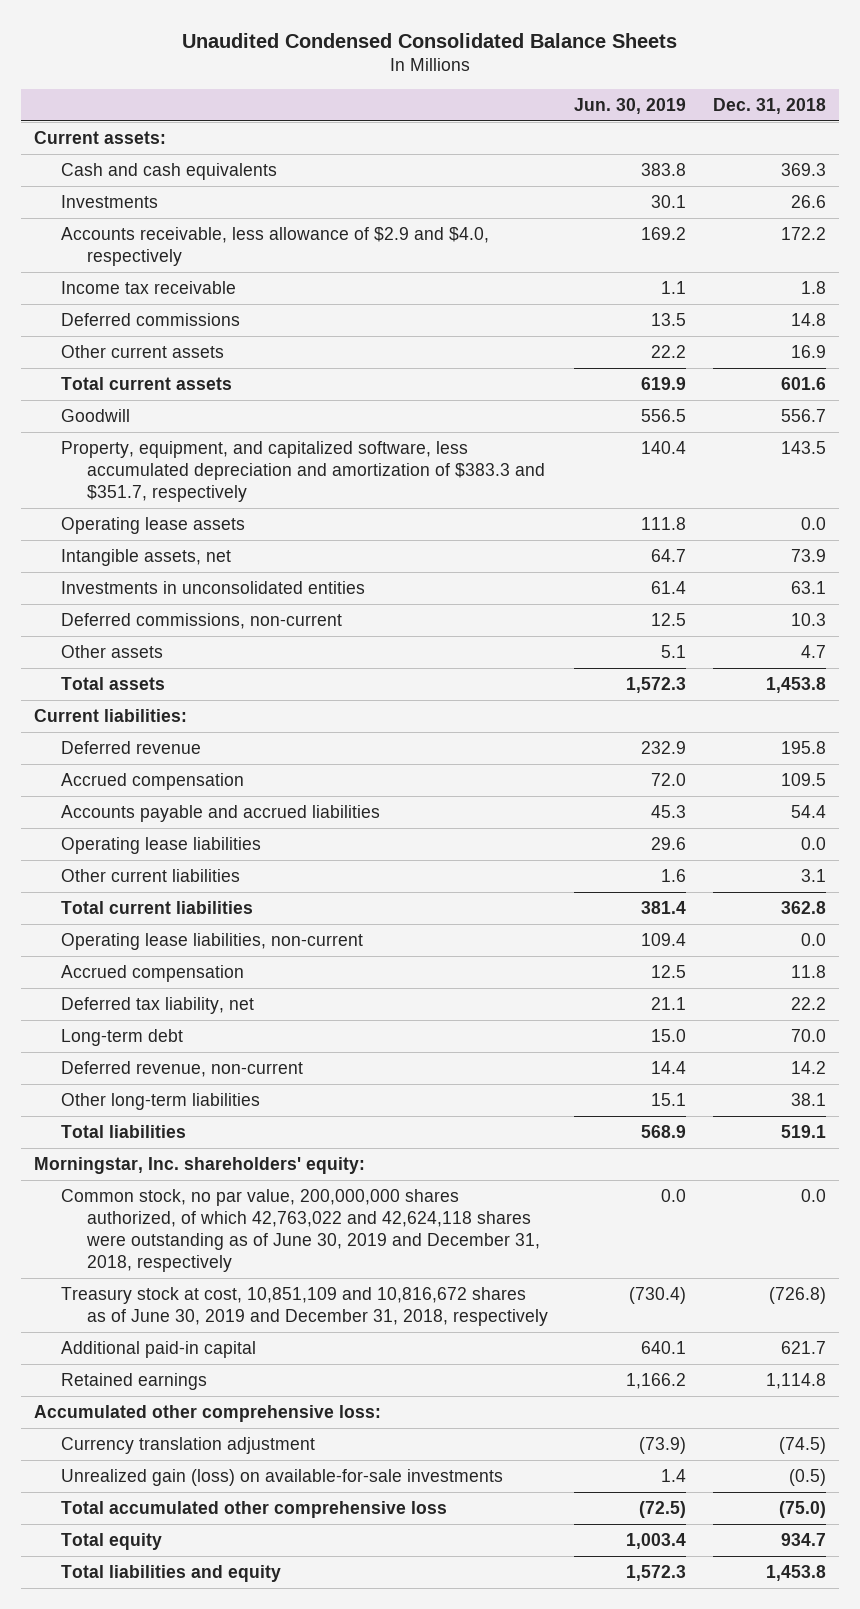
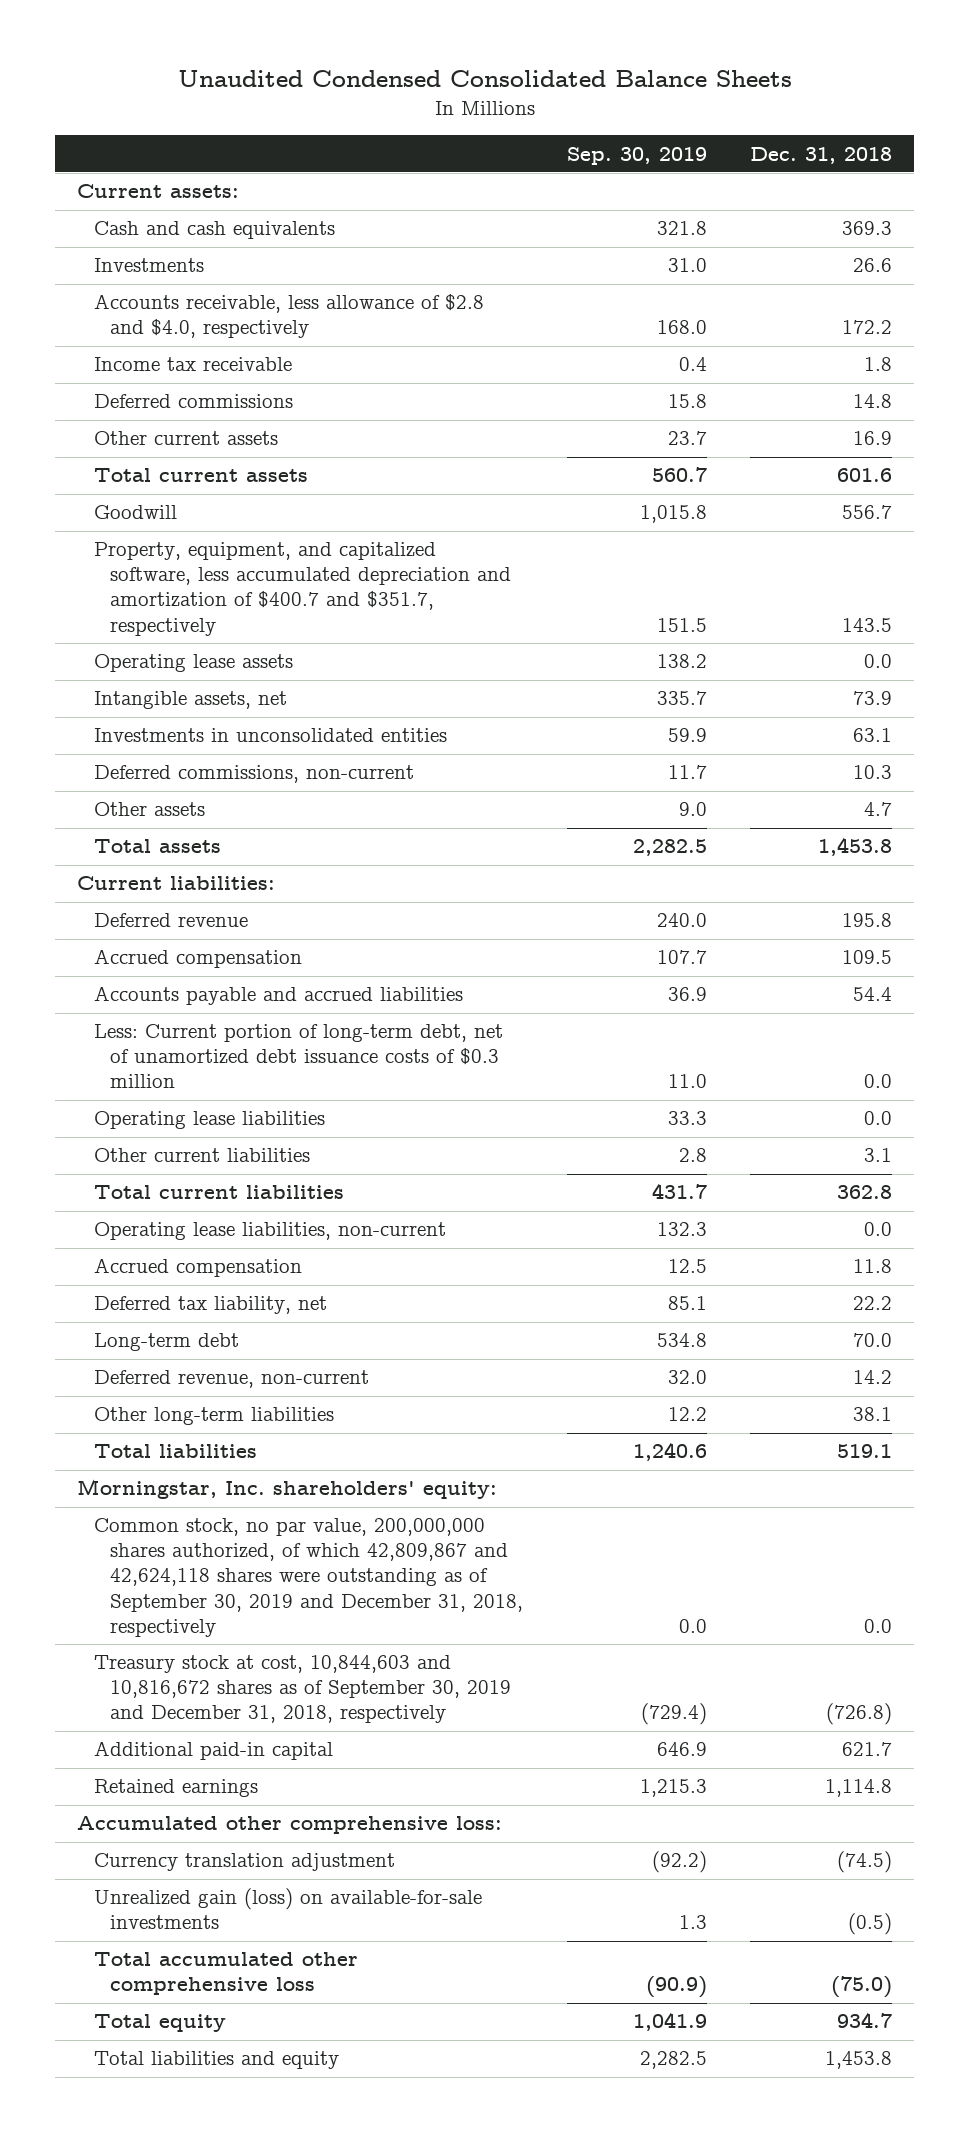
- | Jun. 30, 2019 | Dec. 31, 2018
+ | Sep. 30, 2019 | Dec. 31, 2018
- Accounts receivable, less allowance of $2.9 and $4.0, respectively | 169.2 | 172.2
+ Accounts receivable, less allowance of $2.8 and $4.0, respectively | 168.0 | 172.2
- Property, equipment, and capitalized software, less accumulated depreciation and amortization of $383.3 and $351.7, respectively | 140.4 | 143.5
+ Property, equipment, and capitalized software, less accumulated depreciation and amortization of $400.7 and $351.7, respectively | 151.5 | 143.5
+ Less: Current portion of long-term debt, net of unamortized debt issuance costs of $0.3 million | 11.0 | 0.0
- Common stock, no par value, 200,000,000 shares authorized, of which 42,763,022 and 42,624,118 shares were outstanding as of June 30, 2019 and December 31, 2018, respectively | 0.0 | 0.0
- Treasury stock at cost, 10,851,109 and 10,816,672 shares as of June 30, 2019 and December 31, 2018, respectively | (730.4) | (726.8)
+ Common stock, no par value, 200,000,000 shares authorized, of which 42,809,867 and 42,624,118 shares were outstanding as of September 30, 2019 and December 31, 2018, respectively | 0.0 | 0.0
+ Treasury stock at cost, 10,844,603 and 10,816,672 shares as of September 30, 2019 and December 31, 2018, respectively | (729.4) | (726.8)

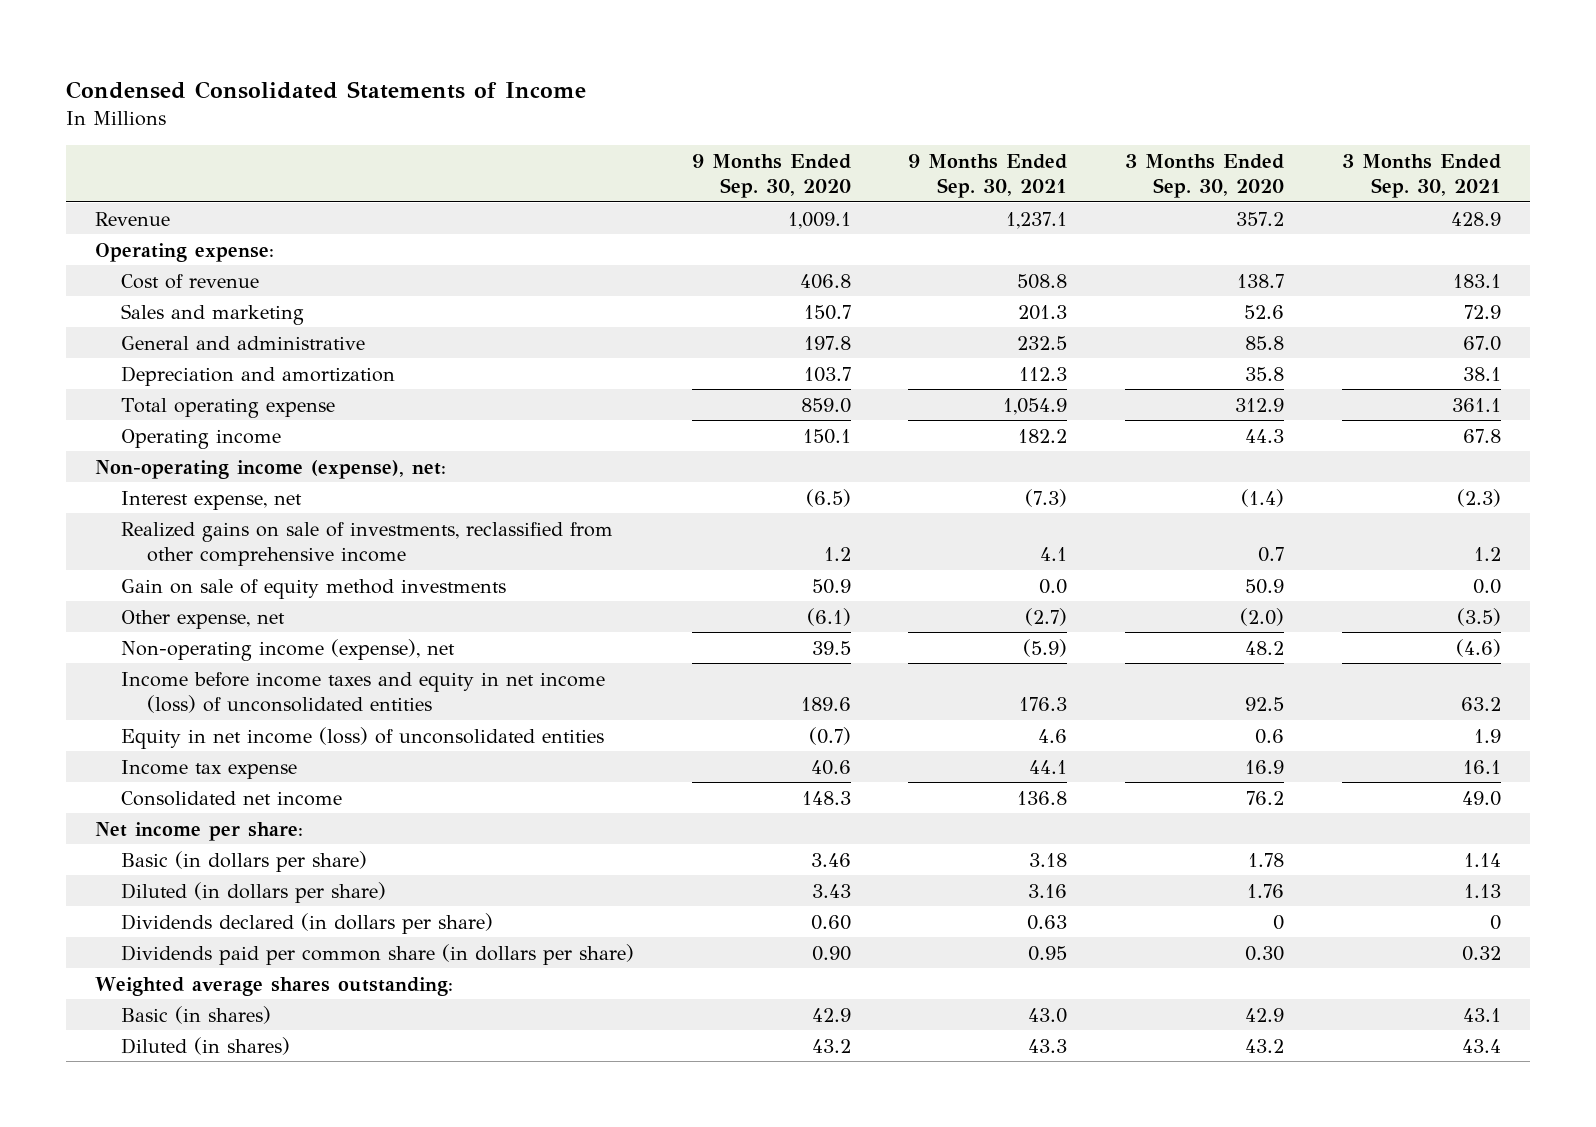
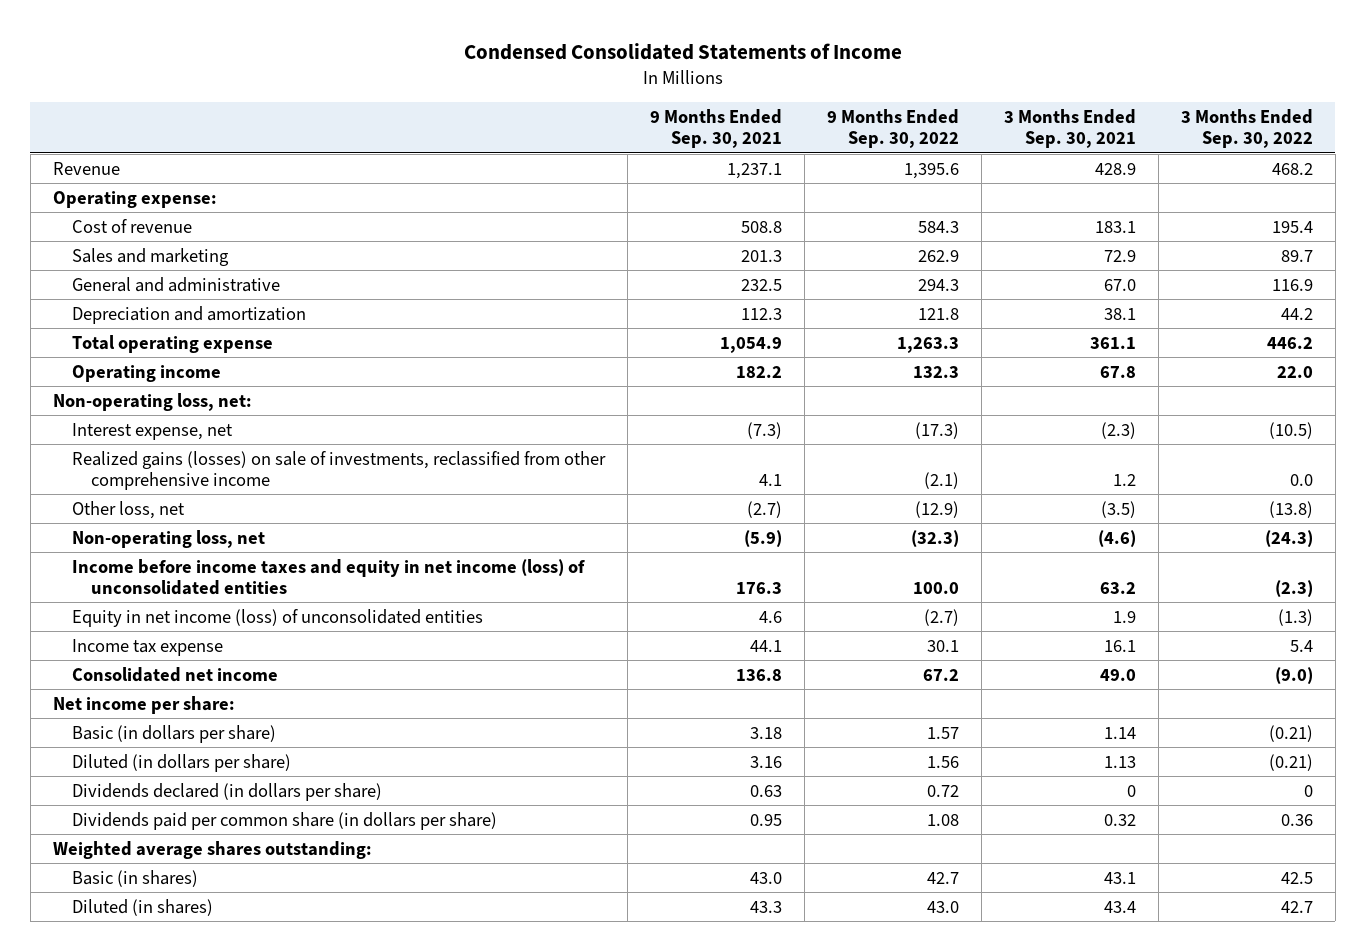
- | 9 Months Ended Sep. 30, 2020 | 9 Months Ended Sep. 30, 2021 | 3 Months Ended Sep. 30, 2020 | 3 Months Ended Sep. 30, 2021
+ | 9 Months Ended Sep. 30, 2021 | 9 Months Ended Sep. 30, 2022 | 3 Months Ended Sep. 30, 2021 | 3 Months Ended Sep. 30, 2022
- Non-operating income (expense), net:
+ Non-operating loss, net:
- Realized gains on sale of investments, reclassified from other comprehensive income | 1.2 | 4.1 | 0.7 | 1.2
- Gain on sale of equity method investments | 50.9 | 0.0 | 50.9 | 0.0
- Other expense, net | (6.1) | (2.7) | (2.0) | (3.5)
- Non-operating income (expense), net | 39.5 | (5.9) | 48.2 | (4.6)
+ Realized gains (losses) on sale of investments, reclassified from other comprehensive income | 4.1 | (2.1) | 1.2 | 0.0
+ Other loss, net | (2.7) | (12.9) | (3.5) | (13.8)
+ Non-operating loss, net | (5.9) | (32.3) | (4.6) | (24.3)

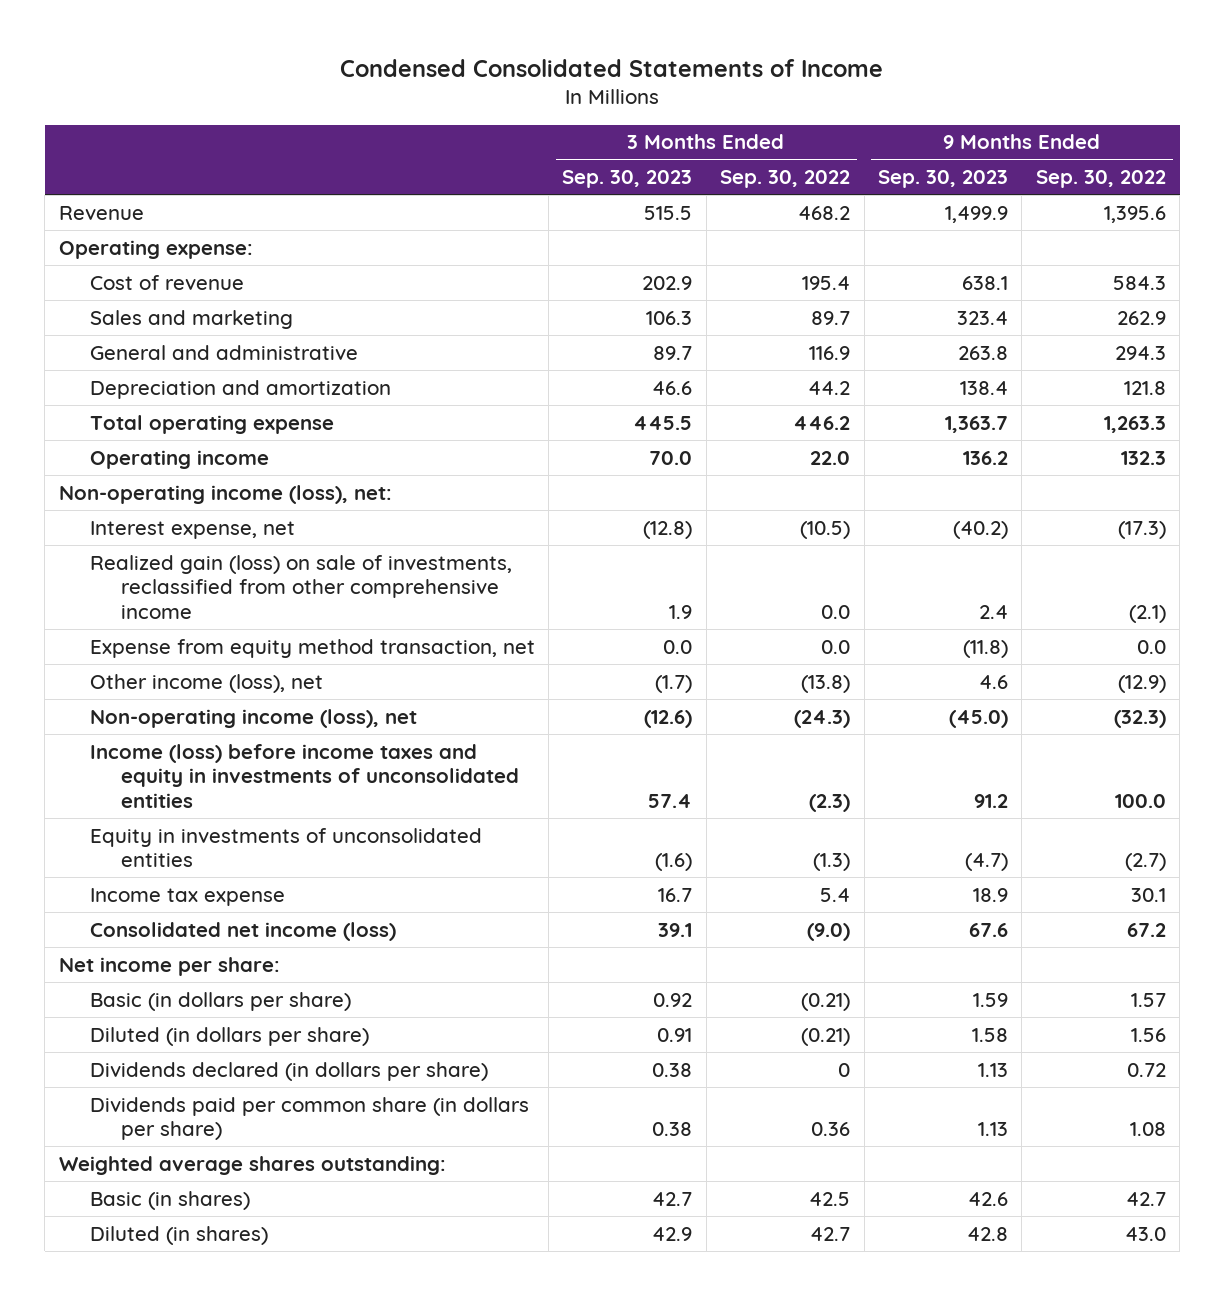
- | 9 Months Ended Sep. 30, 2021 | 9 Months Ended Sep. 30, 2022 | 3 Months Ended Sep. 30, 2021 | 3 Months Ended Sep. 30, 2022
+ | 3 Months Ended Sep. 30, 2023 | 3 Months Ended Sep. 30, 2022 | 9 Months Ended Sep. 30, 2023 | 9 Months Ended Sep. 30, 2022
- Non-operating loss, net:
+ Non-operating income (loss), net:
- Realized gains (losses) on sale of investments, reclassified from other comprehensive income | 4.1 | (2.1) | 1.2 | 0.0
- Other loss, net | (2.7) | (12.9) | (3.5) | (13.8)
- Non-operating loss, net | (5.9) | (32.3) | (4.6) | (24.3)
- Income before income taxes and equity in net income (loss) of unconsolidated entities | 176.3 | 100.0 | 63.2 | (2.3)
- Equity in net income (loss) of unconsolidated entities | 4.6 | (2.7) | 1.9 | (1.3)
+ Realized gain (loss) on sale of investments, reclassified from other comprehensive income | 1.9 | 0.0 | 2.4 | (2.1)
+ Expense from equity method transaction, net | 0.0 | 0.0 | (11.8) | 0.0
+ Other income (loss), net | (1.7) | (13.8) | 4.6 | (12.9)
+ Non-operating income (loss), net | (12.6) | (24.3) | (45.0) | (32.3)
+ Income (loss) before income taxes and equity in investments of unconsolidated entities | 57.4 | (2.3) | 91.2 | 100.0
+ Equity in investments of unconsolidated entities | (1.6) | (1.3) | (4.7) | (2.7)
- Consolidated net income | 136.8 | 67.2 | 49.0 | (9.0)
+ Consolidated net income (loss) | 39.1 | (9.0) | 67.6 | 67.2

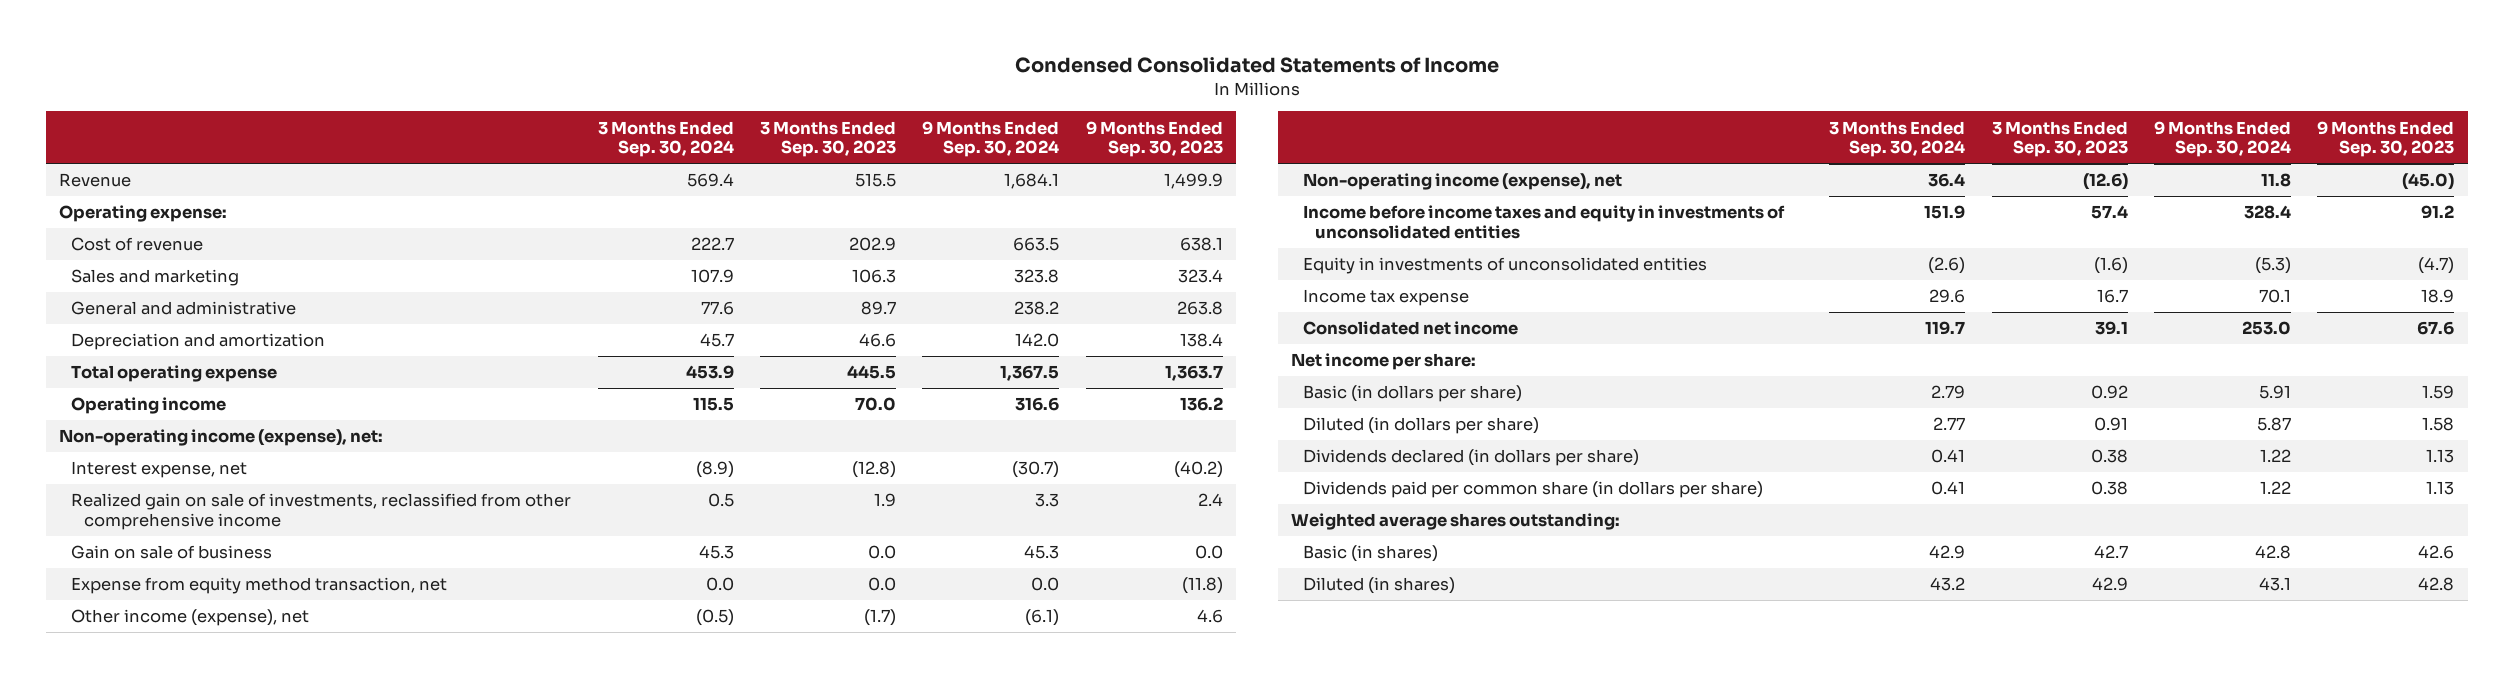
- | 3 Months Ended Sep. 30, 2023 | 3 Months Ended Sep. 30, 2022 | 9 Months Ended Sep. 30, 2023 | 9 Months Ended Sep. 30, 2022
+ | 3 Months Ended Sep. 30, 2024 | 3 Months Ended Sep. 30, 2023 | 9 Months Ended Sep. 30, 2024 | 9 Months Ended Sep. 30, 2023
- Non-operating income (loss), net:
+ Non-operating income (expense), net:
- Realized gain (loss) on sale of investments, reclassified from other comprehensive income | 1.9 | 0.0 | 2.4 | (2.1)
+ Realized gain on sale of investments, reclassified from other comprehensive income | 0.5 | 1.9 | 3.3 | 2.4
+ Gain on sale of business | 45.3 | 0.0 | 45.3 | 0.0
- Other income (loss), net | (1.7) | (13.8) | 4.6 | (12.9)
- Non-operating income (loss), net | (12.6) | (24.3) | (45.0) | (32.3)
- Income (loss) before income taxes and equity in investments of unconsolidated entities | 57.4 | (2.3) | 91.2 | 100.0
+ Other income (expense), net | (0.5) | (1.7) | (6.1) | 4.6
+ Non-operating income (expense), net | 36.4 | (12.6) | 11.8 | (45.0)
+ Income before income taxes and equity in investments of unconsolidated entities | 151.9 | 57.4 | 328.4 | 91.2
- Consolidated net income (loss) | 39.1 | (9.0) | 67.6 | 67.2
+ Consolidated net income | 119.7 | 39.1 | 253.0 | 67.6

